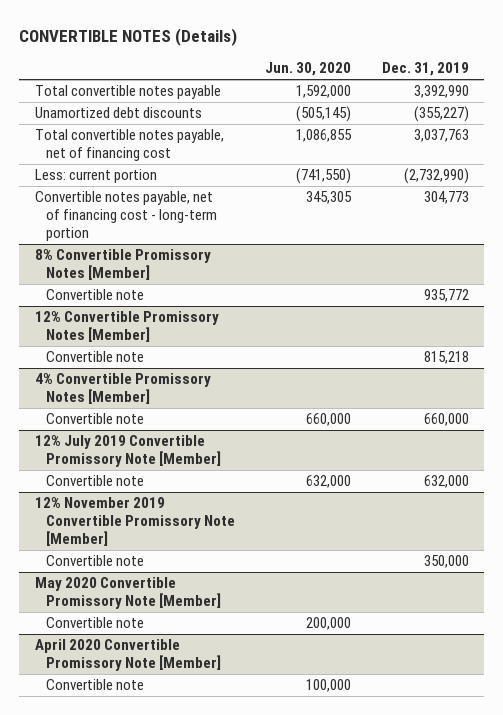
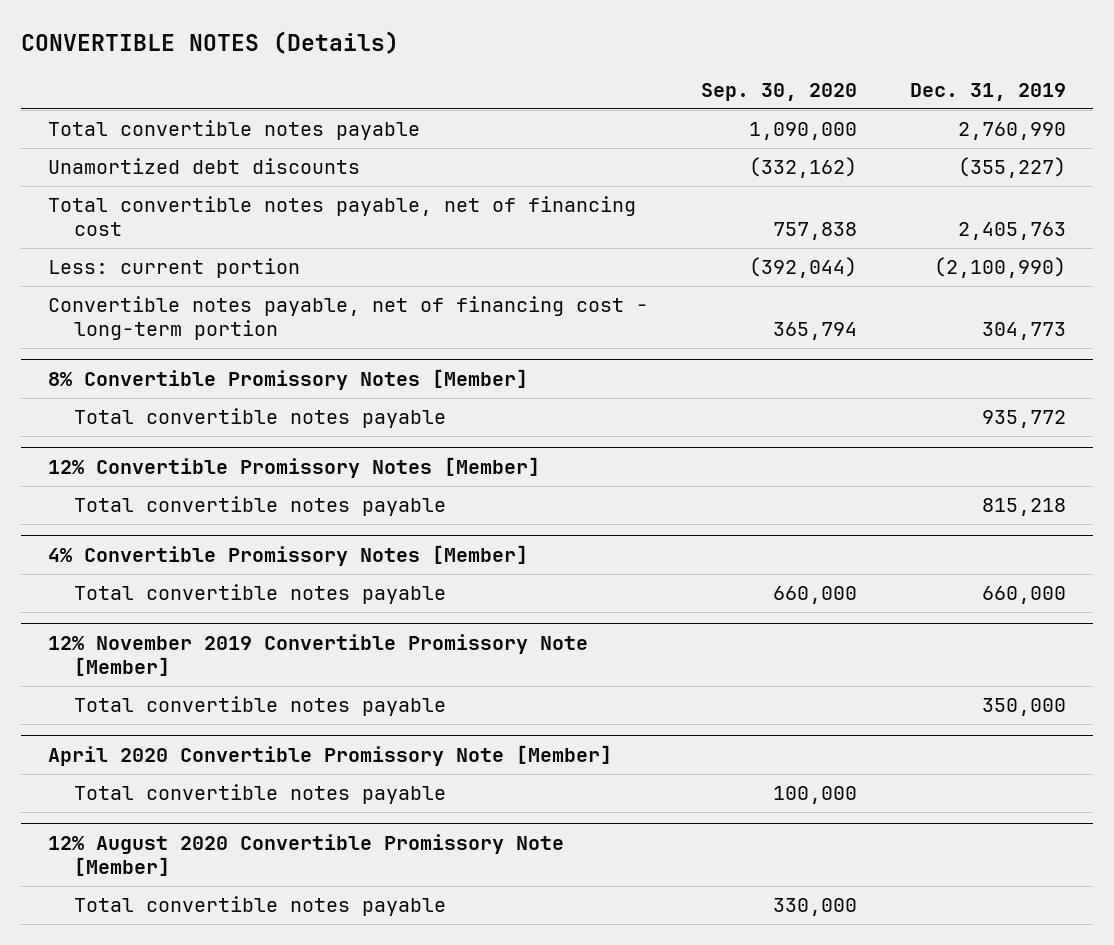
- | Jun. 30, 2020 | Dec. 31, 2019
+ | Sep. 30, 2020 | Dec. 31, 2019
- Total convertible notes payable | 1,592,000 | 3,392,990
+ Total convertible notes payable | 1,090,000 | 2,760,990
- Total convertible notes payable, net of financing cost | 1,086,855 | 3,037,763
- Less: current portion | (741,550) | (2,732,990)
+ Total convertible notes payable, net of financing cost | 757,838 | 2,405,763
+ Less: current portion | (392,044) | (2,100,990)
@ 8% Convertible Promissory Notes [Member]
- Convertible note | | 935,772
+ Total convertible notes payable | | 935,772
@ 12% Convertible Promissory Notes [Member]
- Convertible note | | 815,218
+ Total convertible notes payable | | 815,218
@ 4% Convertible Promissory Notes [Member]
- Convertible note | 660,000 | 660,000
- 12% July 2019 Convertible Promissory Note [Member]
- Convertible note | 632,000 | 632,000
@ 4% Convertible Promissory Notes [Member]
+ Total convertible notes payable | 660,000 | 660,000
@ 12% November 2019 Convertible Promissory Note [Member]
- Convertible note | | 350,000
- May 2020 Convertible Promissory Note [Member]
- Convertible note | 200,000 |
@ 12% November 2019 Convertible Promissory Note [Member]
+ Total convertible notes payable | | 350,000
@ April 2020 Convertible Promissory Note [Member]
- Convertible note | 100,000 |
+ Total convertible notes payable | 100,000 |
+ 12% August 2020 Convertible Promissory Note [Member]
+ Total convertible notes payable | 330,000 |

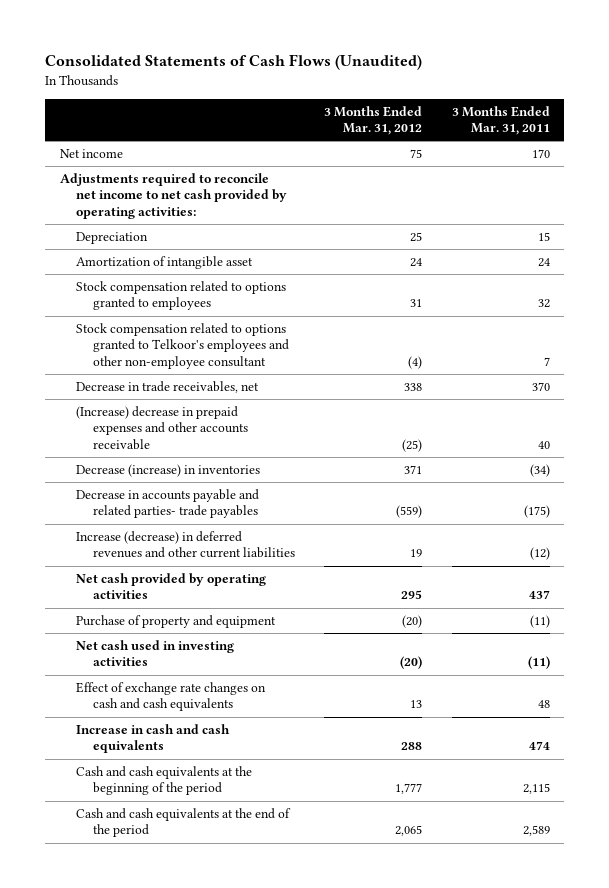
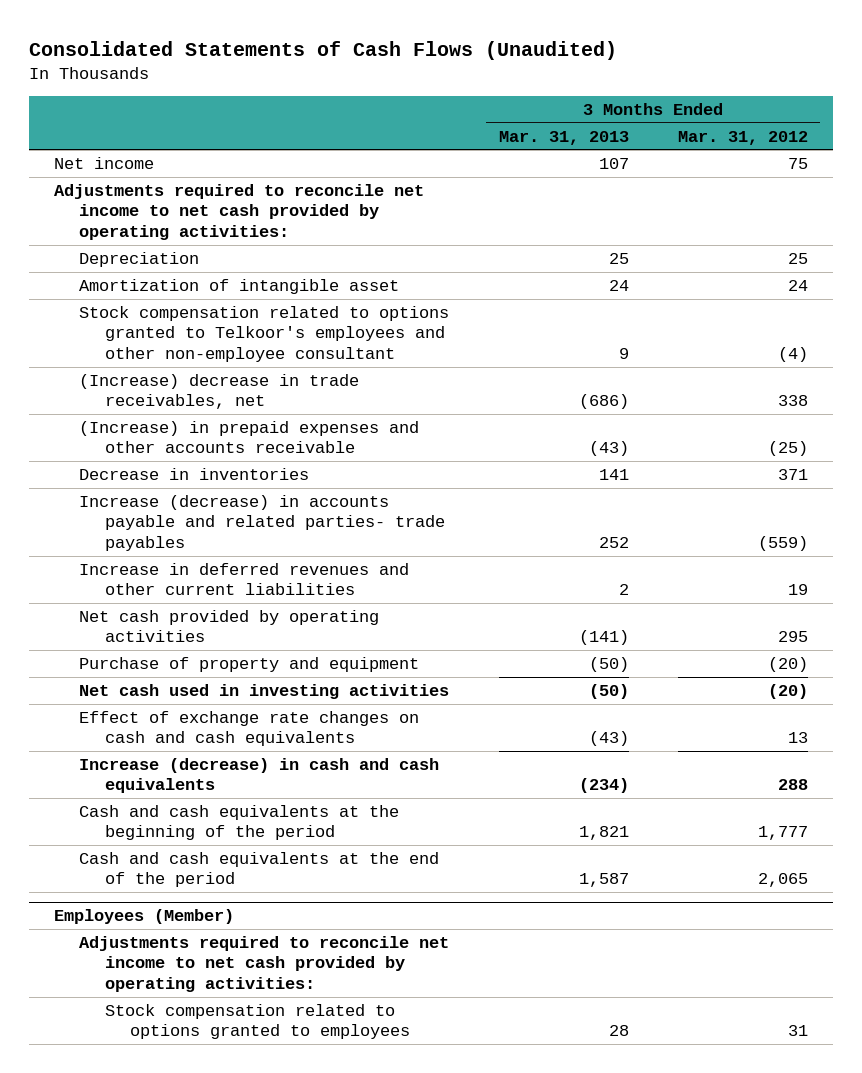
- | 3 Months Ended Mar. 31, 2012 | 3 Months Ended Mar. 31, 2011
+ | 3 Months Ended Mar. 31, 2013 | 3 Months Ended Mar. 31, 2012
- Stock compensation related to options granted to employees | 31 | 32
- Decrease in trade receivables, net | 338 | 370
- (Increase) decrease in prepaid expenses and other accounts receivable | (25) | 40
- Decrease (increase) in inventories | 371 | (34)
- Decrease in accounts payable and related parties- trade payables | (559) | (175)
- Increase (decrease) in deferred revenues and other current liabilities | 19 | (12)
+ (Increase) decrease in trade receivables, net | (686) | 338
+ (Increase) in prepaid expenses and other accounts receivable | (43) | (25)
+ Decrease in inventories | 141 | 371
+ Increase (decrease) in accounts payable and related parties- trade payables | 252 | (559)
+ Increase in deferred revenues and other current liabilities | 2 | 19
- Increase in cash and cash equivalents | 288 | 474
+ Increase (decrease) in cash and cash equivalents | (234) | 288
+ Employees (Member)
+ Adjustments required to reconcile net income to net cash provided by operating activities:
+ Stock compensation related to options granted to employees | 28 | 31

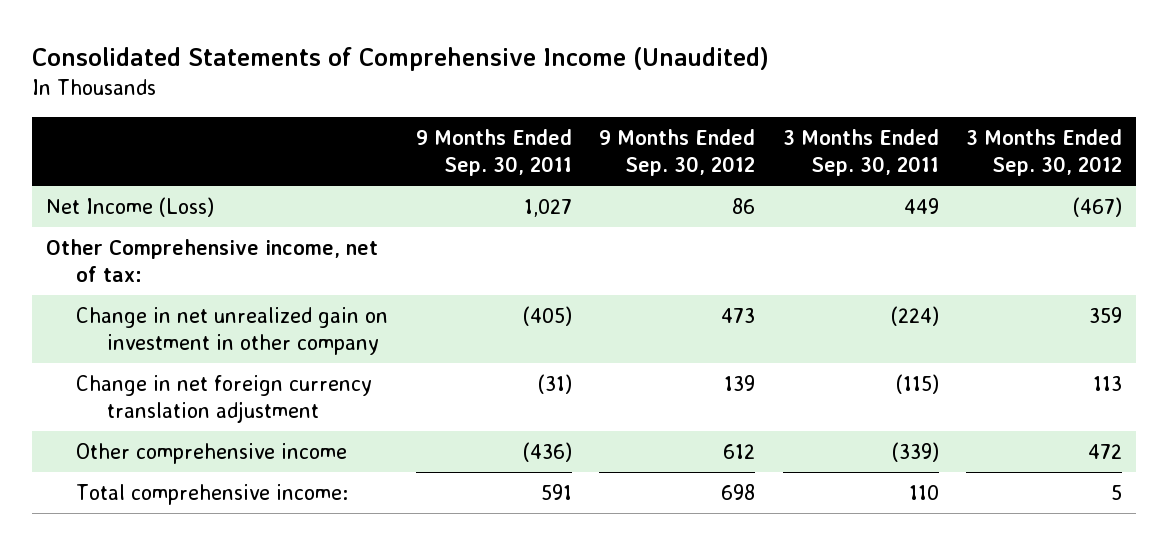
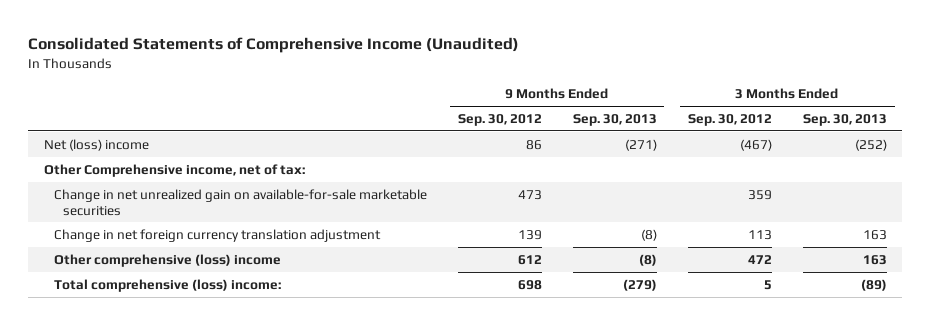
- | 9 Months Ended Sep. 30, 2011 | 9 Months Ended Sep. 30, 2012 | 3 Months Ended Sep. 30, 2011 | 3 Months Ended Sep. 30, 2012
+ | 9 Months Ended Sep. 30, 2012 | 9 Months Ended Sep. 30, 2013 | 3 Months Ended Sep. 30, 2012 | 3 Months Ended Sep. 30, 2013
- Net Income (Loss) | 1,027 | 86 | 449 | (467)
+ Net (loss) income | 86 | (271) | (467) | (252)
- Change in net unrealized gain on investment in other company | (405) | 473 | (224) | 359
+ Change in net unrealized gain on available-for-sale marketable securities | 473 | | 359 |
- Other comprehensive income | (436) | 612 | (339) | 472
- Total comprehensive income: | 591 | 698 | 110 | 5
+ Other comprehensive (loss) income | 612 | (8) | 472 | 163
+ Total comprehensive (loss) income: | 698 | (279) | 5 | (89)

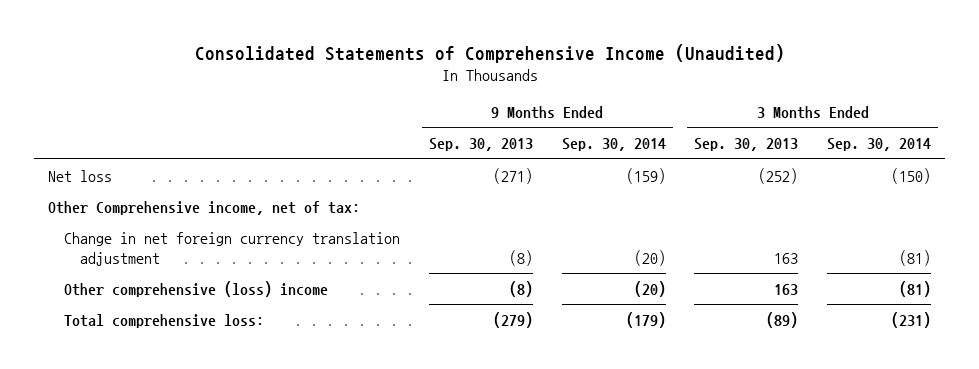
- | 9 Months Ended Sep. 30, 2012 | 9 Months Ended Sep. 30, 2013 | 3 Months Ended Sep. 30, 2012 | 3 Months Ended Sep. 30, 2013
+ | 9 Months Ended Sep. 30, 2013 | 9 Months Ended Sep. 30, 2014 | 3 Months Ended Sep. 30, 2013 | 3 Months Ended Sep. 30, 2014
- Net (loss) income | 86 | (271) | (467) | (252)
+ Net loss | (271) | (159) | (252) | (150)
- Change in net unrealized gain on available-for-sale marketable securities | 473 | | 359 |
- Total comprehensive (loss) income: | 698 | (279) | 5 | (89)
+ Total comprehensive loss: | (279) | (179) | (89) | (231)

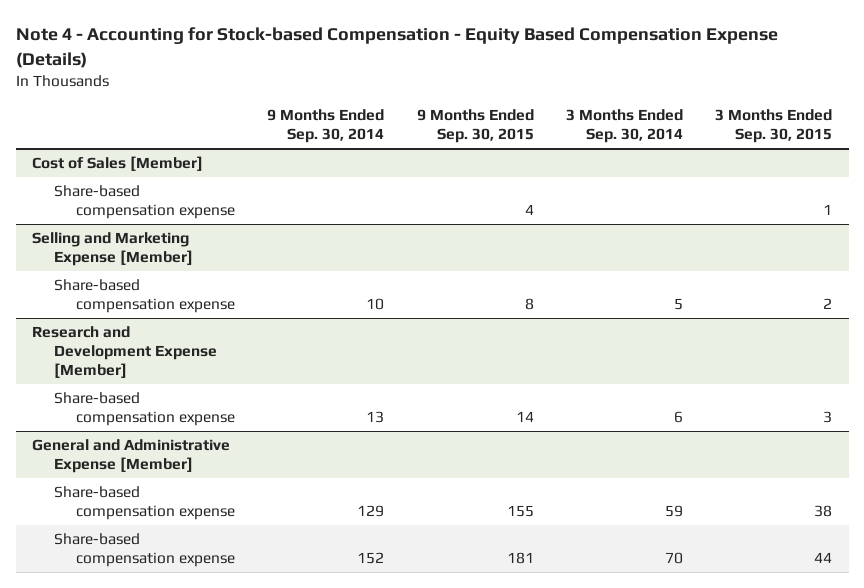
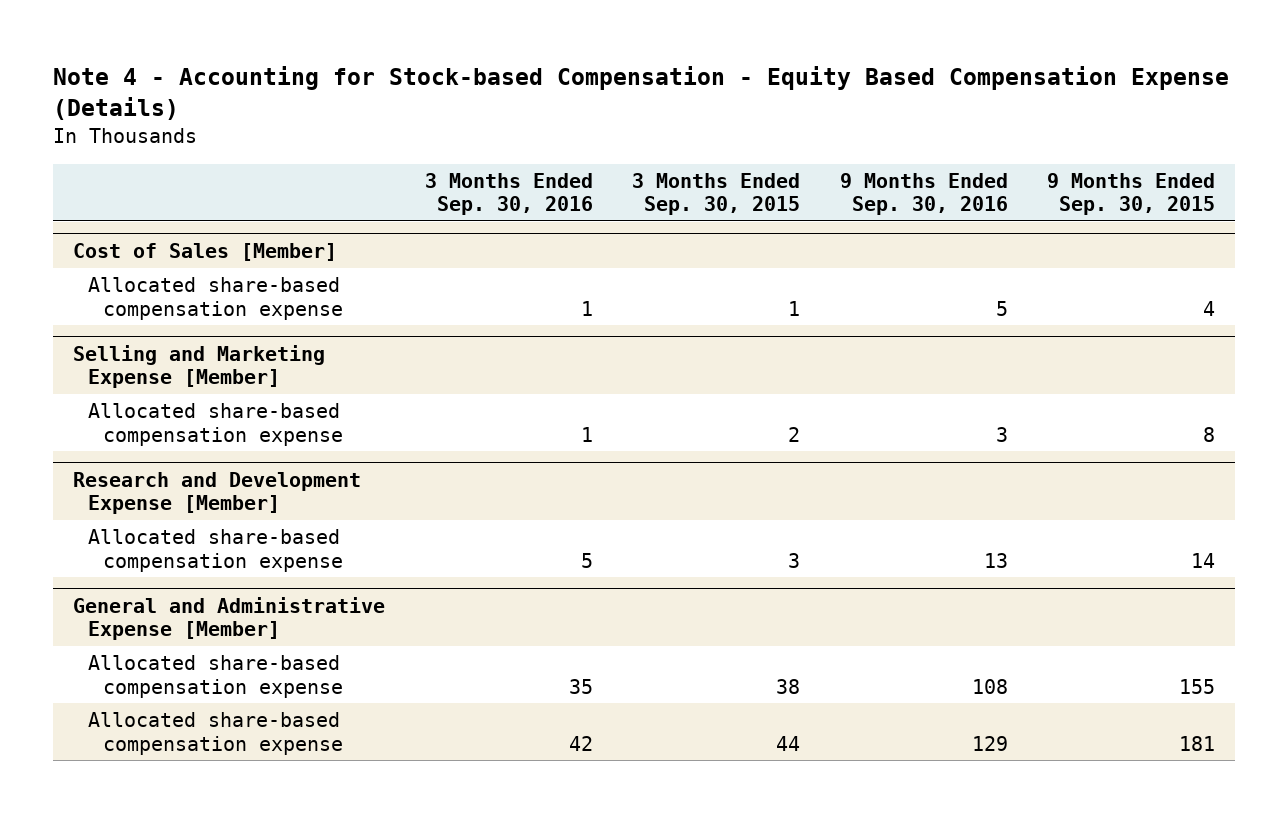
- | 9 Months Ended Sep. 30, 2014 | 9 Months Ended Sep. 30, 2015 | 3 Months Ended Sep. 30, 2014 | 3 Months Ended Sep. 30, 2015
+ | 3 Months Ended Sep. 30, 2016 | 3 Months Ended Sep. 30, 2015 | 9 Months Ended Sep. 30, 2016 | 9 Months Ended Sep. 30, 2015
@ Cost of Sales [Member]
- Share-based compensation expense | | 4 | | 1
+ Allocated share-based compensation expense | 1 | 1 | 5 | 4
@ Selling and Marketing Expense [Member]
- Share-based compensation expense | 10 | 8 | 5 | 2
+ Allocated share-based compensation expense | 1 | 2 | 3 | 8
@ Research and Development Expense [Member]
- Share-based compensation expense | 13 | 14 | 6 | 3
+ Allocated share-based compensation expense | 5 | 3 | 13 | 14
@ General and Administrative Expense [Member]
- Share-based compensation expense | 129 | 155 | 59 | 38
- Share-based compensation expense | 152 | 181 | 70 | 44
+ Allocated share-based compensation expense | 35 | 38 | 108 | 155
+ Allocated share-based compensation expense | 42 | 44 | 129 | 181

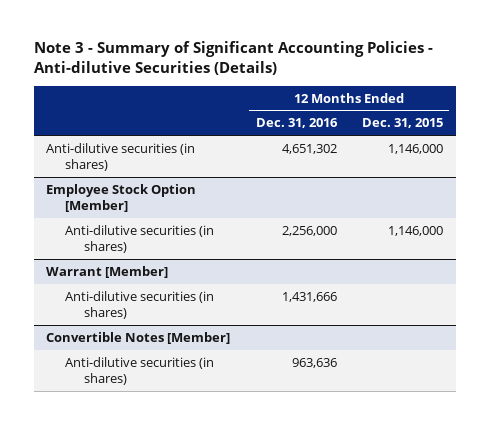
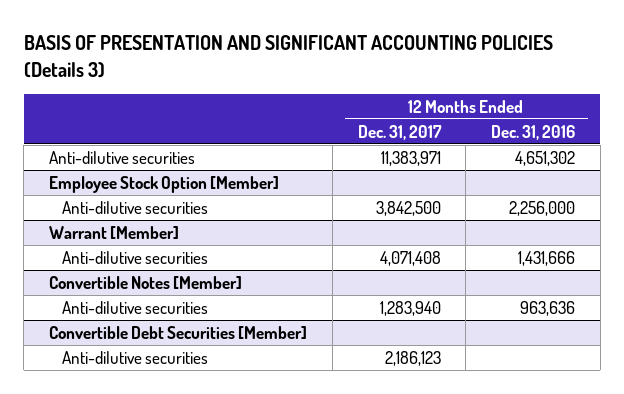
- Note 3 - Summary of Significant Accounting Policies - Anti-dilutive Securities (Details)
+ BASIS OF PRESENTATION AND SIGNIFICANT ACCOUNTING POLICIES (Details 3)
- | 12 Months Ended Dec. 31, 2016 | 12 Months Ended Dec. 31, 2015
+ | 12 Months Ended Dec. 31, 2017 | 12 Months Ended Dec. 31, 2016
- Anti-dilutive securities (in shares) | 4,651,302 | 1,146,000
+ Anti-dilutive securities | 11,383,971 | 4,651,302
@ Employee Stock Option [Member]
- Anti-dilutive securities (in shares) | 2,256,000 | 1,146,000
+ Anti-dilutive securities | 3,842,500 | 2,256,000
@ Warrant [Member]
- Anti-dilutive securities (in shares) | 1,431,666 |
+ Anti-dilutive securities | 4,071,408 | 1,431,666
@ Convertible Notes [Member]
- Anti-dilutive securities (in shares) | 963,636 |
+ Anti-dilutive securities | 1,283,940 | 963,636
+ Convertible Debt Securities [Member]
+ Anti-dilutive securities | 2,186,123 |

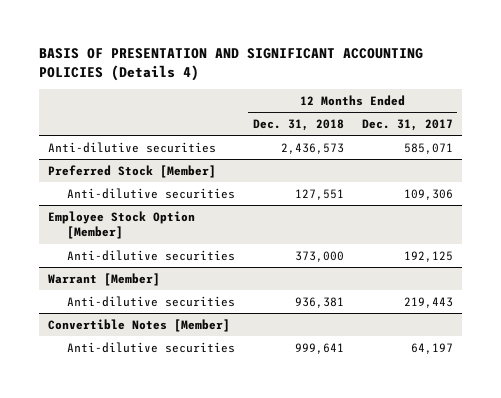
- BASIS OF PRESENTATION AND SIGNIFICANT ACCOUNTING POLICIES (Details 3)
+ BASIS OF PRESENTATION AND SIGNIFICANT ACCOUNTING POLICIES (Details 4)
- | 12 Months Ended Dec. 31, 2017 | 12 Months Ended Dec. 31, 2016
+ | 12 Months Ended Dec. 31, 2018 | 12 Months Ended Dec. 31, 2017
- Anti-dilutive securities | 11,383,971 | 4,651,302
+ Anti-dilutive securities | 2,436,573 | 585,071
+ Preferred Stock [Member]
+ Anti-dilutive securities | 127,551 | 109,306
@ Employee Stock Option [Member]
- Anti-dilutive securities | 3,842,500 | 2,256,000
+ Anti-dilutive securities | 373,000 | 192,125
@ Warrant [Member]
- Anti-dilutive securities | 4,071,408 | 1,431,666
+ Anti-dilutive securities | 936,381 | 219,443
@ Convertible Notes [Member]
- Anti-dilutive securities | 1,283,940 | 963,636
- Convertible Debt Securities [Member]
- Anti-dilutive securities | 2,186,123 |
@ Convertible Notes [Member]
+ Anti-dilutive securities | 999,641 | 64,197

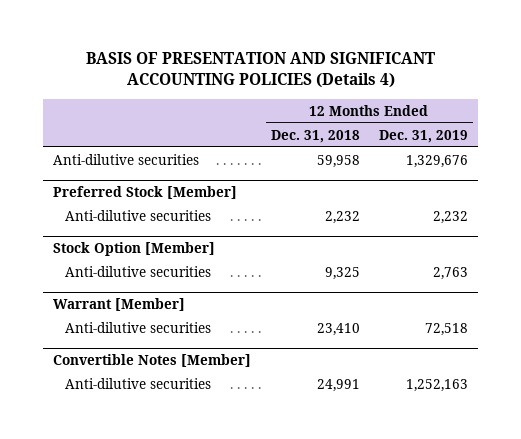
- | 12 Months Ended Dec. 31, 2018 | 12 Months Ended Dec. 31, 2017
+ | 12 Months Ended Dec. 31, 2018 | 12 Months Ended Dec. 31, 2019
- Anti-dilutive securities | 2,436,573 | 585,071
+ Anti-dilutive securities | 59,958 | 1,329,676
@ Preferred Stock [Member]
- Anti-dilutive securities | 127,551 | 109,306
- Employee Stock Option [Member]
- Anti-dilutive securities | 373,000 | 192,125
@ Preferred Stock [Member]
+ Anti-dilutive securities | 2,232 | 2,232
+ Stock Option [Member]
+ Anti-dilutive securities | 9,325 | 2,763
@ Warrant [Member]
- Anti-dilutive securities | 936,381 | 219,443
+ Anti-dilutive securities | 23,410 | 72,518
@ Convertible Notes [Member]
- Anti-dilutive securities | 999,641 | 64,197
+ Anti-dilutive securities | 24,991 | 1,252,163

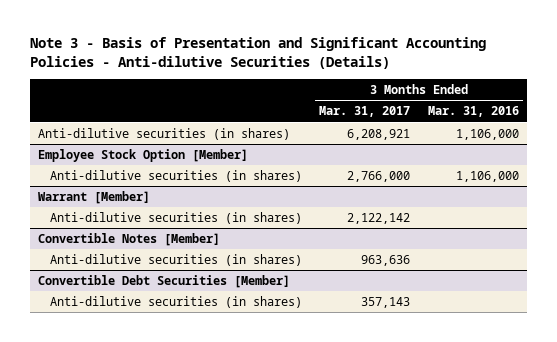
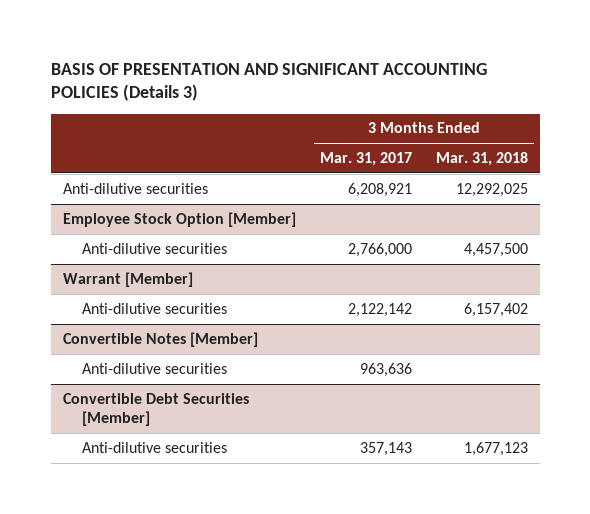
- Note 3 - Basis of Presentation and Significant Accounting Policies - Anti-dilutive Securities (Details)
+ BASIS OF PRESENTATION AND SIGNIFICANT ACCOUNTING POLICIES (Details 3)
- | 3 Months Ended Mar. 31, 2017 | 3 Months Ended Mar. 31, 2016
+ | 3 Months Ended Mar. 31, 2017 | 3 Months Ended Mar. 31, 2018
- Anti-dilutive securities (in shares) | 6,208,921 | 1,106,000
+ Anti-dilutive securities | 6,208,921 | 12,292,025
@ Employee Stock Option [Member]
- Anti-dilutive securities (in shares) | 2,766,000 | 1,106,000
+ Anti-dilutive securities | 2,766,000 | 4,457,500
@ Warrant [Member]
- Anti-dilutive securities (in shares) | 2,122,142 |
+ Anti-dilutive securities | 2,122,142 | 6,157,402
@ Convertible Notes [Member]
- Anti-dilutive securities (in shares) | 963,636 |
+ Anti-dilutive securities | 963,636 |
@ Convertible Debt Securities [Member]
- Anti-dilutive securities (in shares) | 357,143 |
+ Anti-dilutive securities | 357,143 | 1,677,123

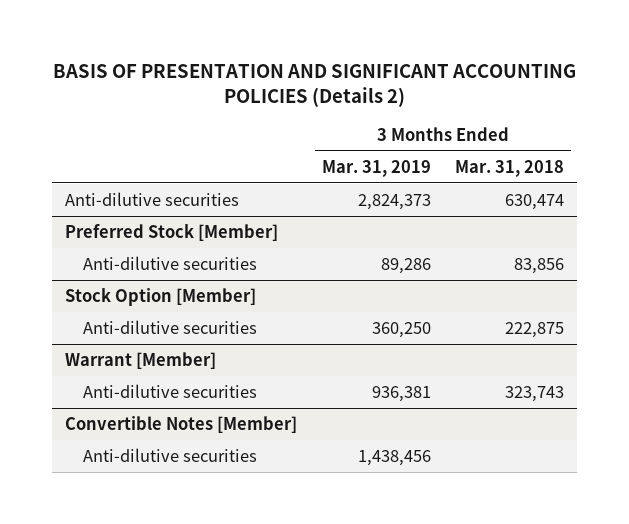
- BASIS OF PRESENTATION AND SIGNIFICANT ACCOUNTING POLICIES (Details 3)
+ BASIS OF PRESENTATION AND SIGNIFICANT ACCOUNTING POLICIES (Details 2)
- | 3 Months Ended Mar. 31, 2017 | 3 Months Ended Mar. 31, 2018
+ | 3 Months Ended Mar. 31, 2019 | 3 Months Ended Mar. 31, 2018
- Anti-dilutive securities | 6,208,921 | 12,292,025
- Employee Stock Option [Member]
- Anti-dilutive securities | 2,766,000 | 4,457,500
+ Anti-dilutive securities | 2,824,373 | 630,474
+ Preferred Stock [Member]
+ Anti-dilutive securities | 89,286 | 83,856
+ Stock Option [Member]
+ Anti-dilutive securities | 360,250 | 222,875
@ Warrant [Member]
- Anti-dilutive securities | 2,122,142 | 6,157,402
+ Anti-dilutive securities | 936,381 | 323,743
- Convertible Debt Securities [Member]
- Anti-dilutive securities | 357,143 | 1,677,123

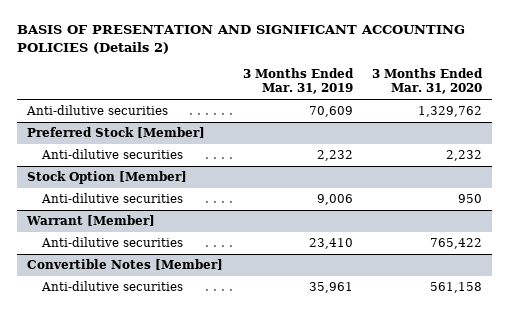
- | 3 Months Ended Mar. 31, 2019 | 3 Months Ended Mar. 31, 2018
+ | 3 Months Ended Mar. 31, 2019 | 3 Months Ended Mar. 31, 2020
- Anti-dilutive securities | 2,824,373 | 630,474
+ Anti-dilutive securities | 70,609 | 1,329,762
@ Preferred Stock [Member]
- Anti-dilutive securities | 89,286 | 83,856
+ Anti-dilutive securities | 2,232 | 2,232
@ Stock Option [Member]
- Anti-dilutive securities | 360,250 | 222,875
+ Anti-dilutive securities | 9,006 | 950
@ Warrant [Member]
- Anti-dilutive securities | 936,381 | 323,743
+ Anti-dilutive securities | 23,410 | 765,422
@ Convertible Notes [Member]
- Anti-dilutive securities | 1,438,456 |
+ Anti-dilutive securities | 35,961 | 561,158

